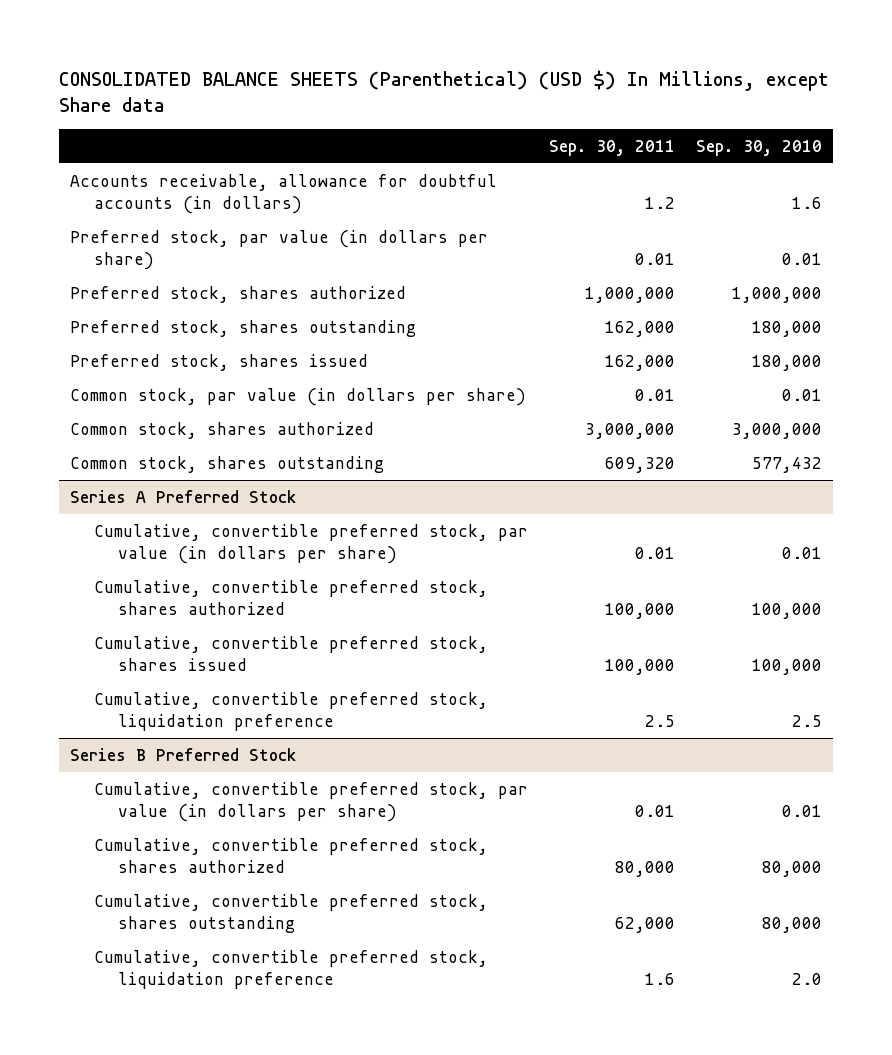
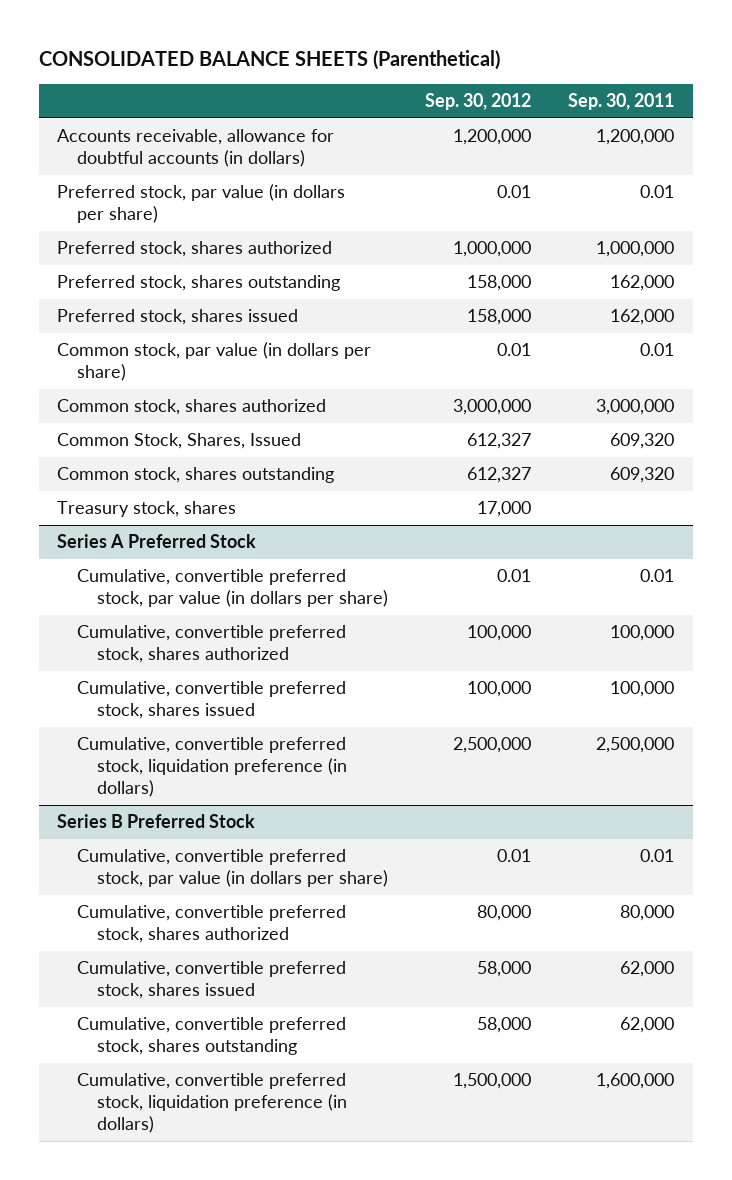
- CONSOLIDATED BALANCE SHEETS (Parenthetical) (USD $) In Millions, except Share data
+ CONSOLIDATED BALANCE SHEETS (Parenthetical)
- | Sep. 30, 2011 | Sep. 30, 2010
+ | Sep. 30, 2012 | Sep. 30, 2011
- Accounts receivable, allowance for doubtful accounts (in dollars) | 1.2 | 1.6
+ Accounts receivable, allowance for doubtful accounts (in dollars) | 1,200,000 | 1,200,000
+ Common Stock, Shares, Issued | 612,327 | 609,320
+ Treasury stock, shares | 17,000 |
@ Series A Preferred Stock
- Cumulative, convertible preferred stock, liquidation preference | 2.5 | 2.5
+ Cumulative, convertible preferred stock, liquidation preference (in dollars) | 2,500,000 | 2,500,000
@ Series B Preferred Stock
+ Cumulative, convertible preferred stock, shares issued | 58,000 | 62,000
- Cumulative, convertible preferred stock, liquidation preference | 1.6 | 2.0
+ Cumulative, convertible preferred stock, liquidation preference (in dollars) | 1,500,000 | 1,600,000

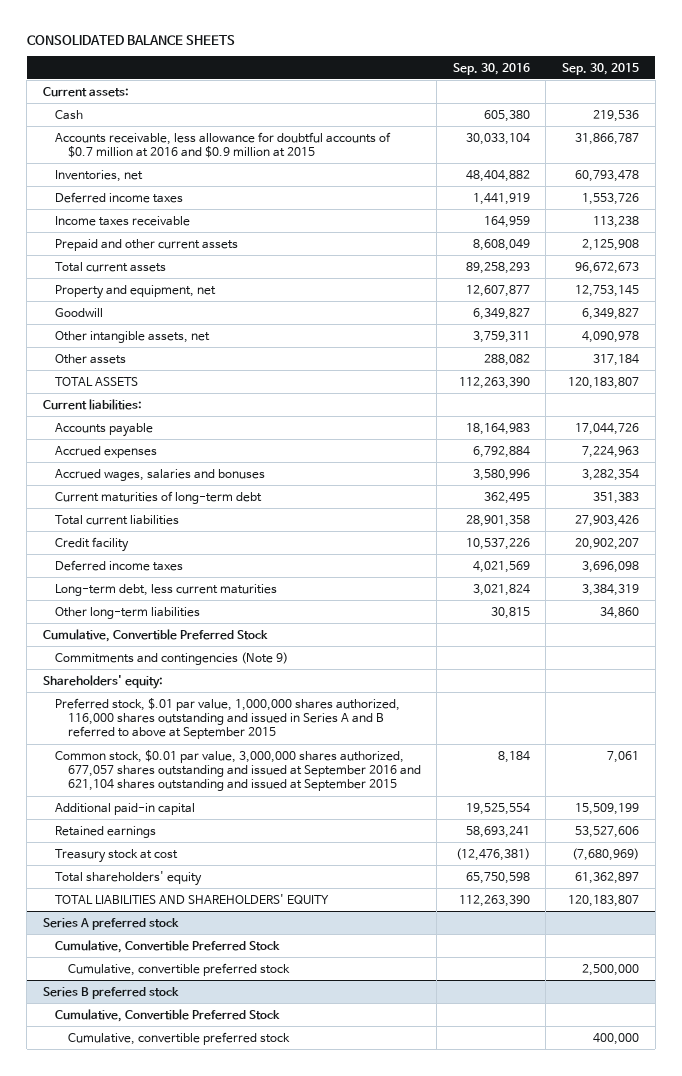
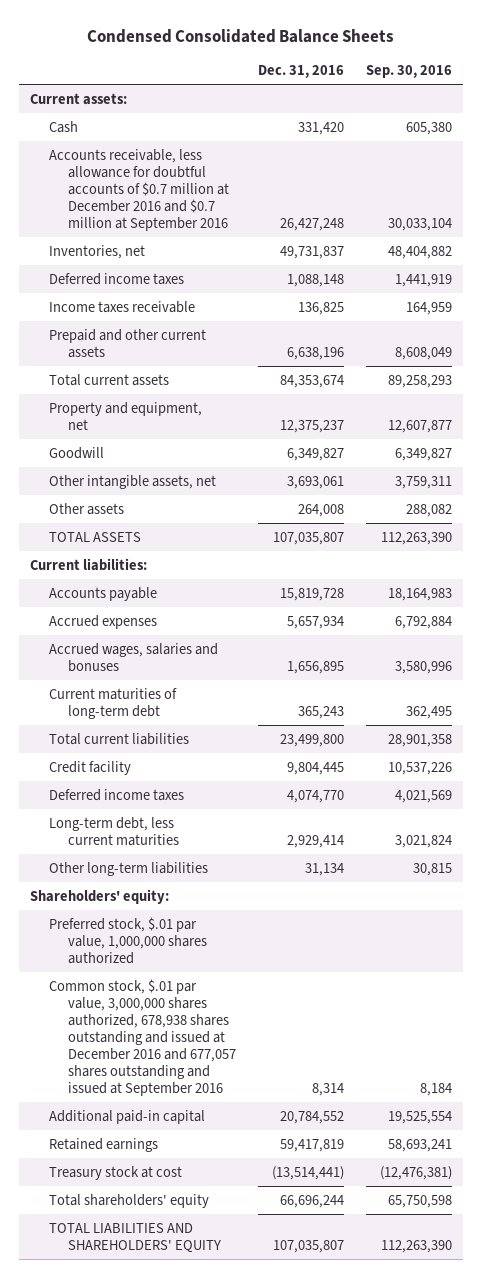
- CONSOLIDATED BALANCE SHEETS
+ Condensed Consolidated Balance Sheets
- | Sep. 30, 2016 | Sep. 30, 2015
+ | Dec. 31, 2016 | Sep. 30, 2016
- Accounts receivable, less allowance for doubtful accounts of $0.7 million at 2016 and $0.9 million at 2015 | 30,033,104 | 31,866,787
+ Accounts receivable, less allowance for doubtful accounts of $0.7 million at December 2016 and $0.7 million at September 2016 | 26,427,248 | 30,033,104
- Cumulative, Convertible Preferred Stock
- Commitments and contingencies (Note 9)
- Preferred stock, $.01 par value, 1,000,000 shares authorized, 116,000 shares outstanding and issued in Series A and B referred to above at September 2015
- Common stock, $0.01 par value, 3,000,000 shares authorized, 677,057 shares outstanding and issued at September 2016 and 621,104 shares outstanding and issued at September 2015 | 8,184 | 7,061
+ Preferred stock, $.01 par value, 1,000,000 shares authorized
+ Common stock, $.01 par value, 3,000,000 shares authorized, 678,938 shares outstanding and issued at December 2016 and 677,057 shares outstanding and issued at September 2016 | 8,314 | 8,184
- Series A preferred stock
- Cumulative, Convertible Preferred Stock
- Cumulative, convertible preferred stock | | 2,500,000
- Series B preferred stock
- Cumulative, Convertible Preferred Stock
- Cumulative, convertible preferred stock | | 400,000

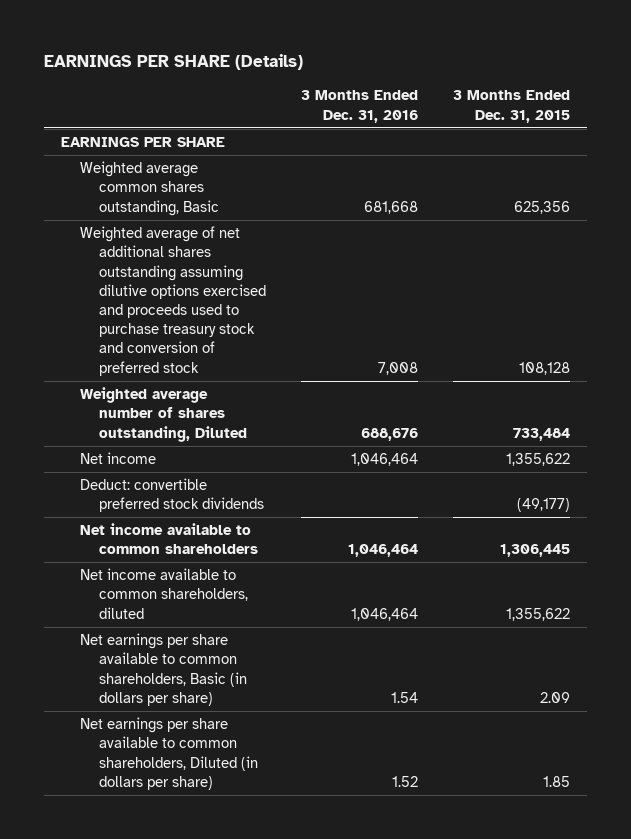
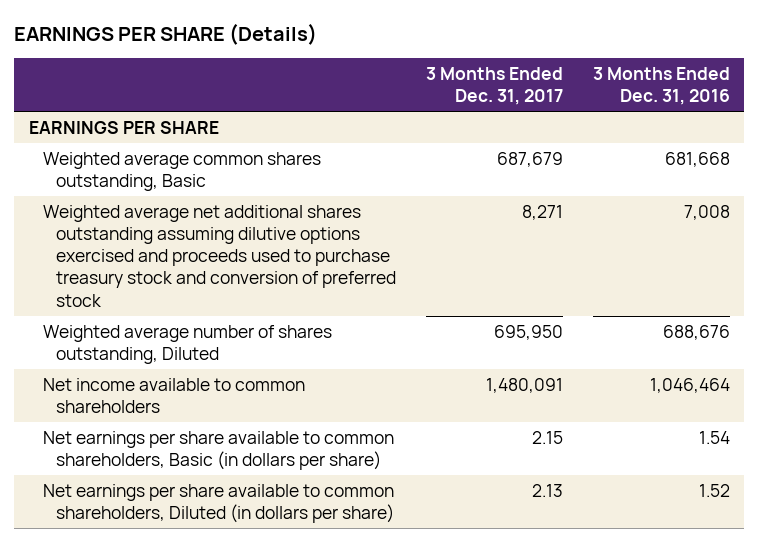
- | 3 Months Ended Dec. 31, 2016 | 3 Months Ended Dec. 31, 2015
+ | 3 Months Ended Dec. 31, 2017 | 3 Months Ended Dec. 31, 2016
- Weighted average of net additional shares outstanding assuming dilutive options exercised and proceeds used to purchase treasury stock and conversion of preferred stock | 7,008 | 108,128
+ Weighted average net additional shares outstanding assuming dilutive options exercised and proceeds used to purchase treasury stock and conversion of preferred stock | 8,271 | 7,008
- Net income | 1,046,464 | 1,355,622
- Deduct: convertible preferred stock dividends | | (49,177)
- Net income available to common shareholders, diluted | 1,046,464 | 1,355,622

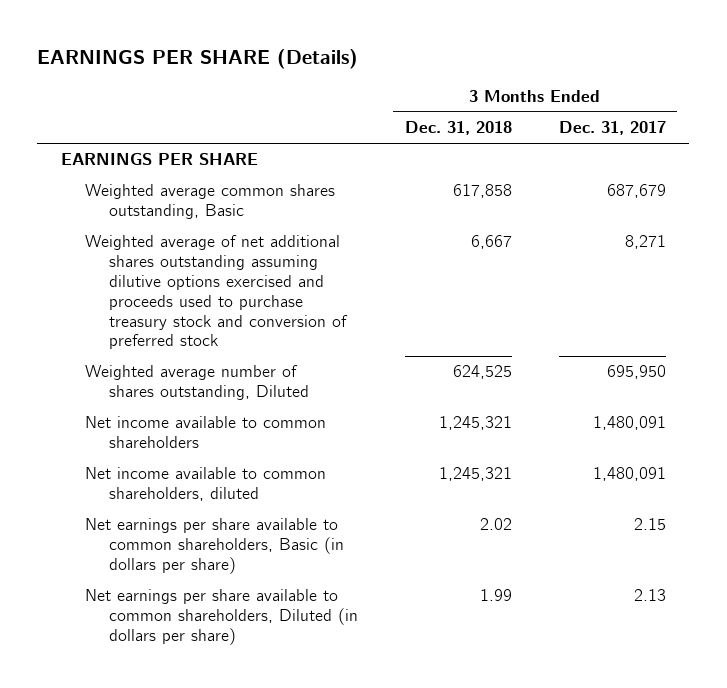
- | 3 Months Ended Dec. 31, 2017 | 3 Months Ended Dec. 31, 2016
+ | 3 Months Ended Dec. 31, 2018 | 3 Months Ended Dec. 31, 2017
- Weighted average net additional shares outstanding assuming dilutive options exercised and proceeds used to purchase treasury stock and conversion of preferred stock | 8,271 | 7,008
+ Weighted average of net additional shares outstanding assuming dilutive options exercised and proceeds used to purchase treasury stock and conversion of preferred stock | 6,667 | 8,271
+ Net income available to common shareholders, diluted | 1,245,321 | 1,480,091

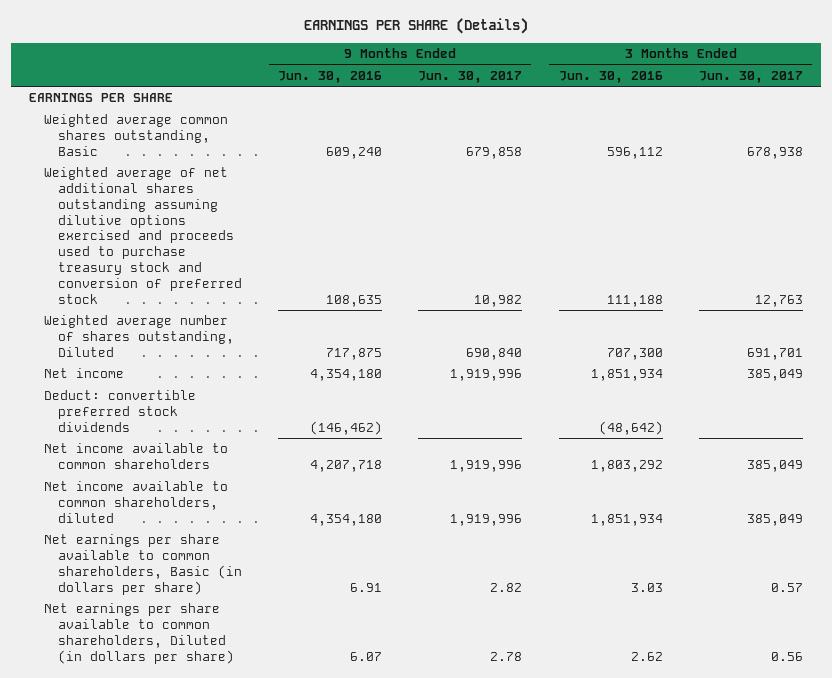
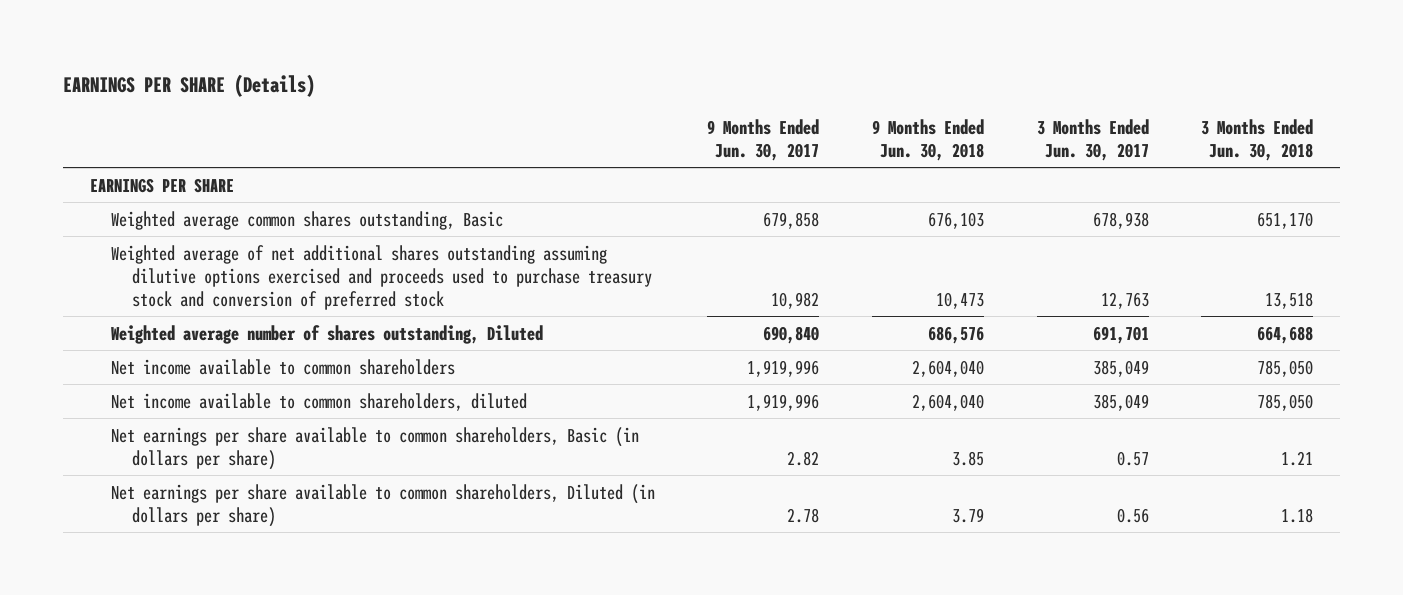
- | 9 Months Ended Jun. 30, 2016 | 9 Months Ended Jun. 30, 2017 | 3 Months Ended Jun. 30, 2016 | 3 Months Ended Jun. 30, 2017
+ | 9 Months Ended Jun. 30, 2017 | 9 Months Ended Jun. 30, 2018 | 3 Months Ended Jun. 30, 2017 | 3 Months Ended Jun. 30, 2018
- Net income | 4,354,180 | 1,919,996 | 1,851,934 | 385,049
- Deduct: convertible preferred stock dividends | (146,462) | | (48,642) |

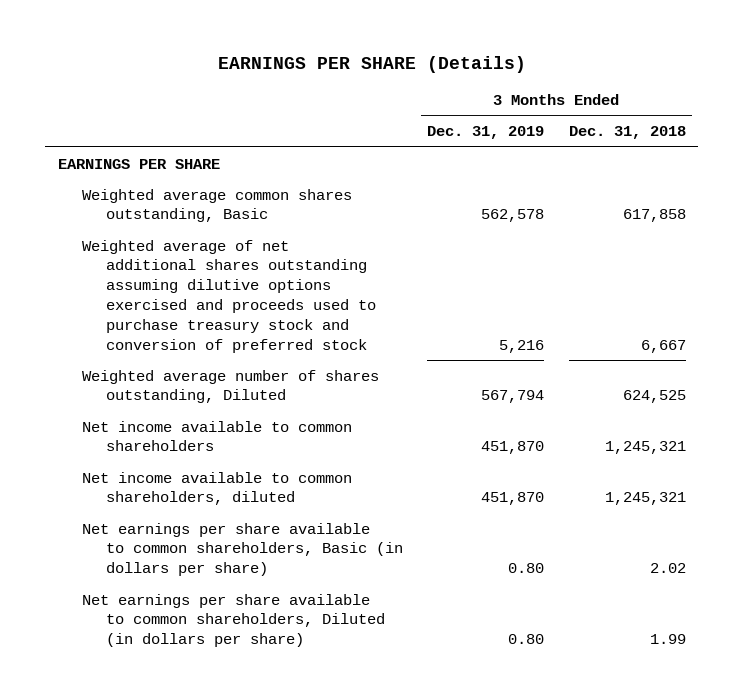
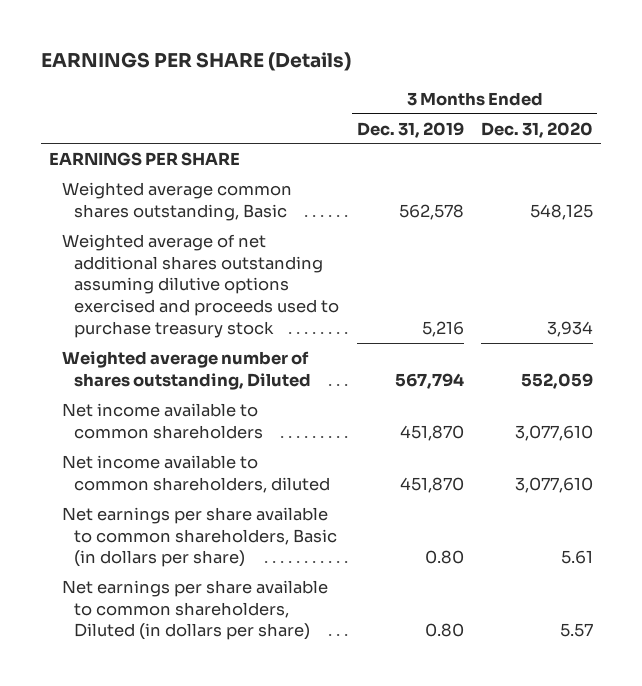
- | 3 Months Ended Dec. 31, 2019 | 3 Months Ended Dec. 31, 2018
+ | 3 Months Ended Dec. 31, 2019 | 3 Months Ended Dec. 31, 2020
- Weighted average of net additional shares outstanding assuming dilutive options exercised and proceeds used to purchase treasury stock and conversion of preferred stock | 5,216 | 6,667
+ Weighted average of net additional shares outstanding assuming dilutive options exercised and proceeds used to purchase treasury stock | 5,216 | 3,934

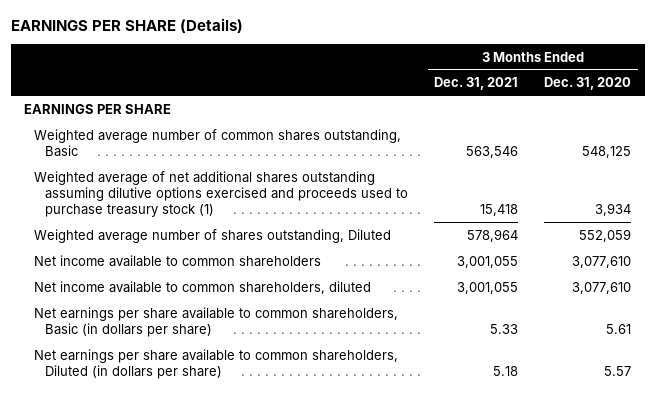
- | 3 Months Ended Dec. 31, 2019 | 3 Months Ended Dec. 31, 2020
+ | 3 Months Ended Dec. 31, 2021 | 3 Months Ended Dec. 31, 2020
- Weighted average common shares outstanding, Basic | 562,578 | 548,125
- Weighted average of net additional shares outstanding assuming dilutive options exercised and proceeds used to purchase treasury stock | 5,216 | 3,934
+ Weighted average number of common shares outstanding, Basic | 563,546 | 548,125
+ Weighted average of net additional shares outstanding assuming dilutive options exercised and proceeds used to purchase treasury stock (1) | 15,418 | 3,934

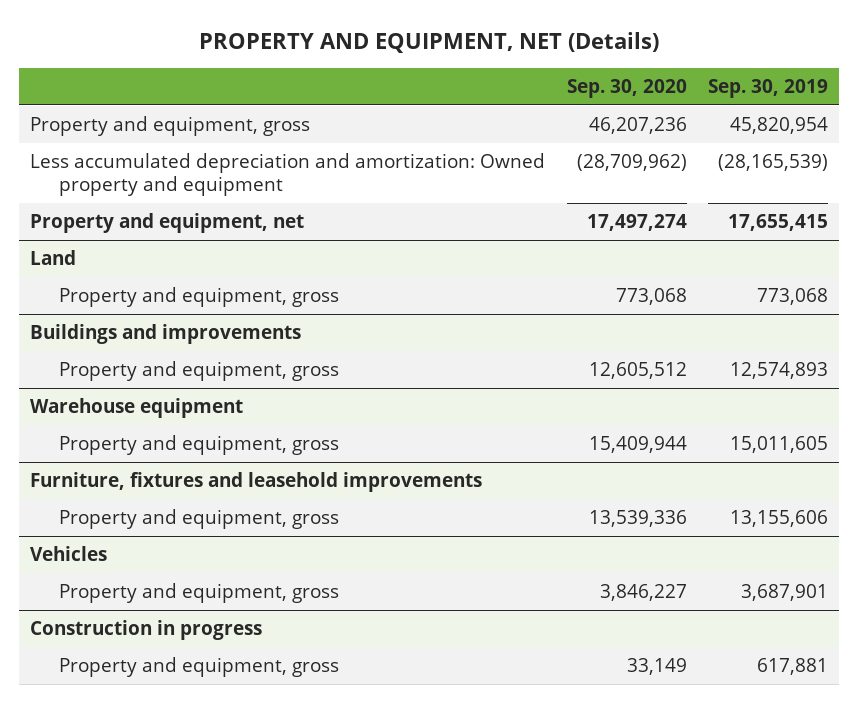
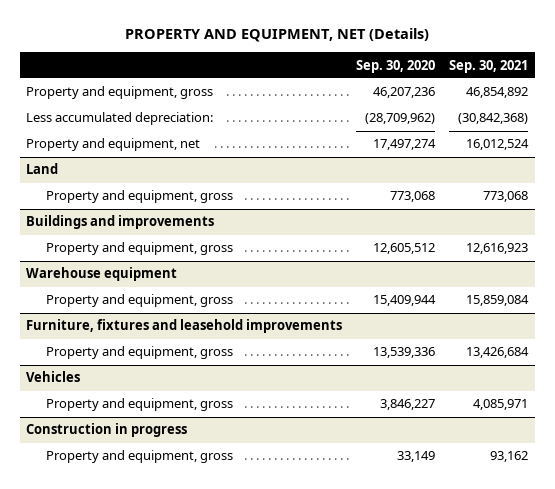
- | Sep. 30, 2020 | Sep. 30, 2019
+ | Sep. 30, 2020 | Sep. 30, 2021
- Less accumulated depreciation and amortization: Owned property and equipment | (28,709,962) | (28,165,539)
+ Less accumulated depreciation: | (28,709,962) | (30,842,368)

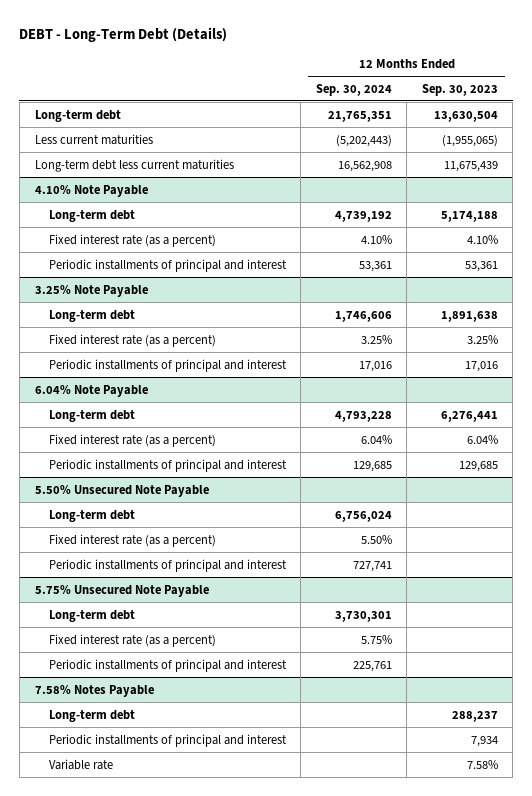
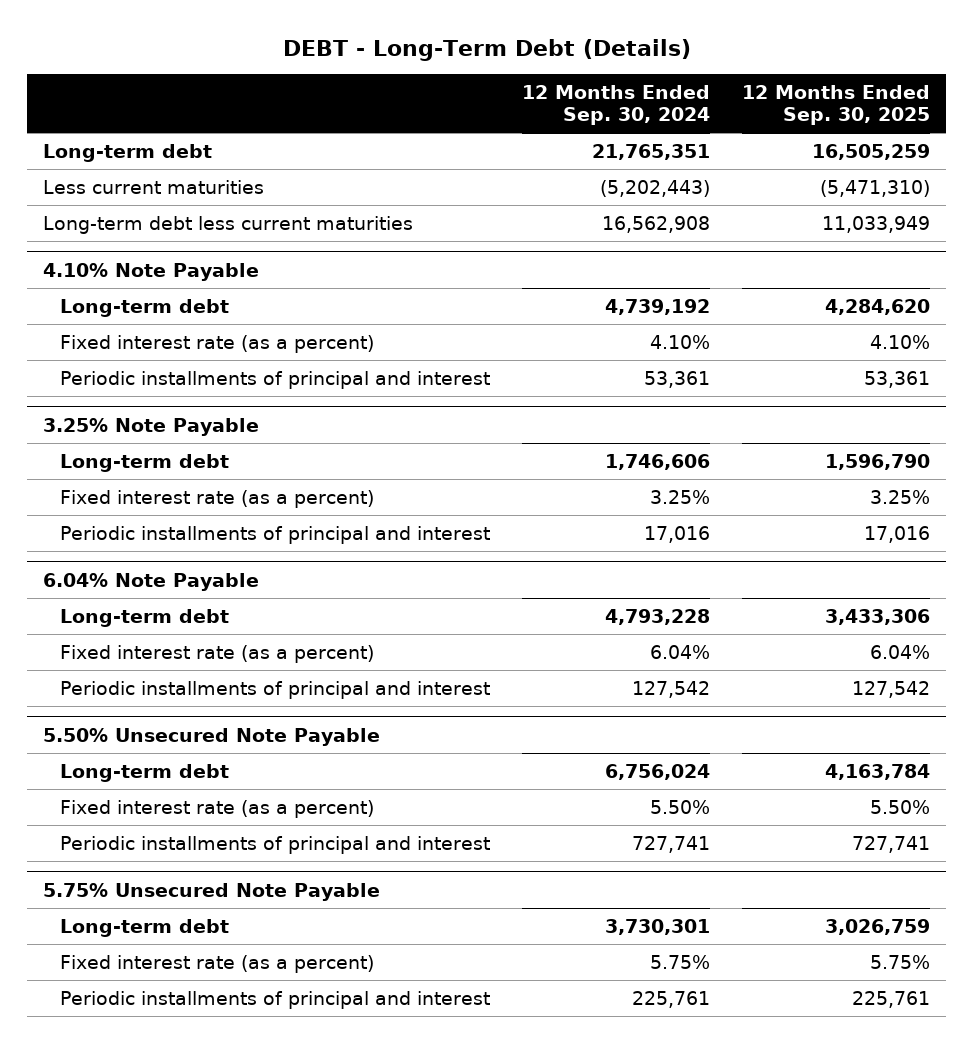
- | 12 Months Ended Sep. 30, 2024 | 12 Months Ended Sep. 30, 2023
+ | 12 Months Ended Sep. 30, 2024 | 12 Months Ended Sep. 30, 2025
@ 6.04% Note Payable
- Periodic installments of principal and interest | 129,685 | 129,685
+ Periodic installments of principal and interest | 127,542 | 127,542
- 7.58% Notes Payable
- Long-term debt | | 288,237
- Periodic installments of principal and interest | | 7,934
- Variable rate | | 7.58%

